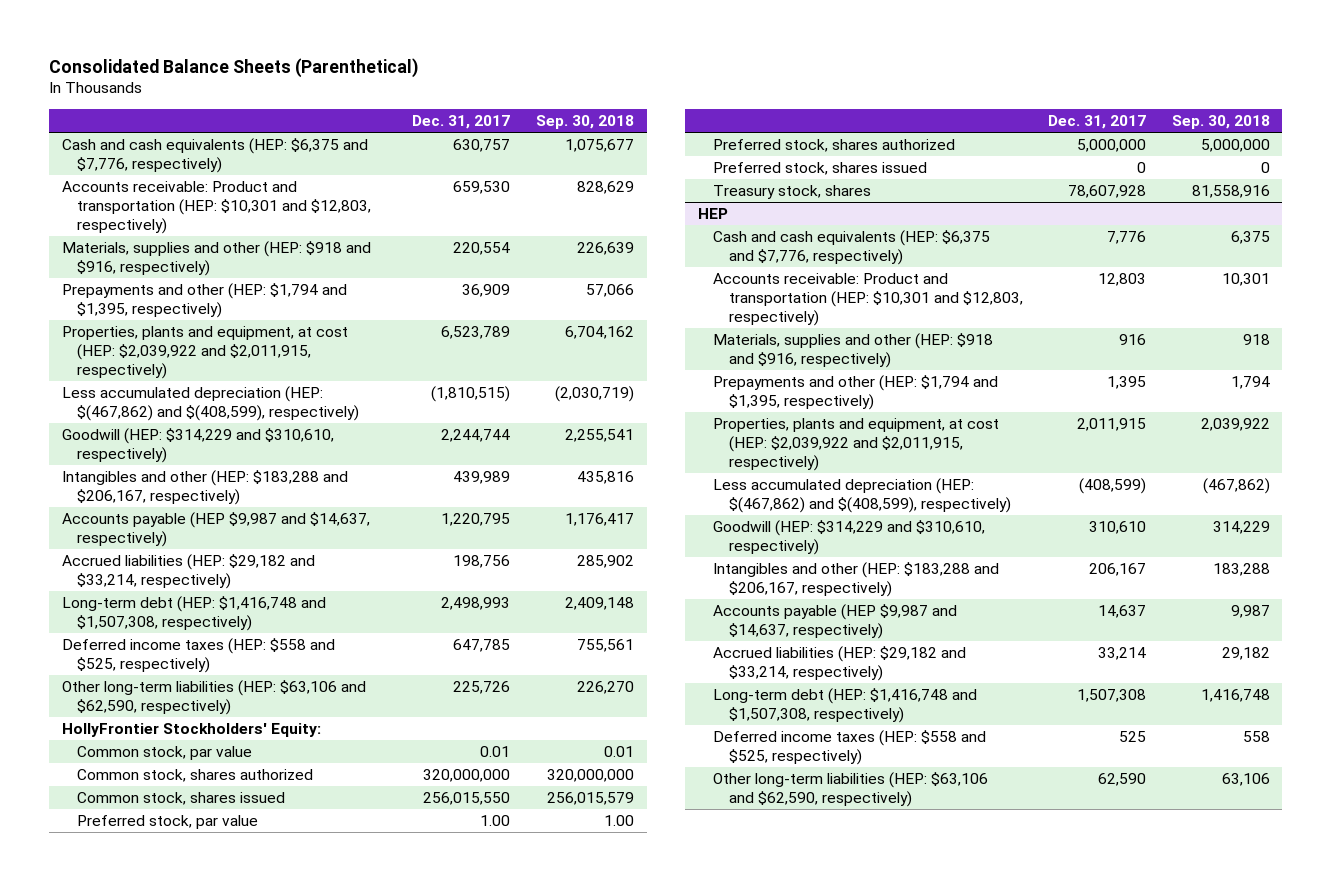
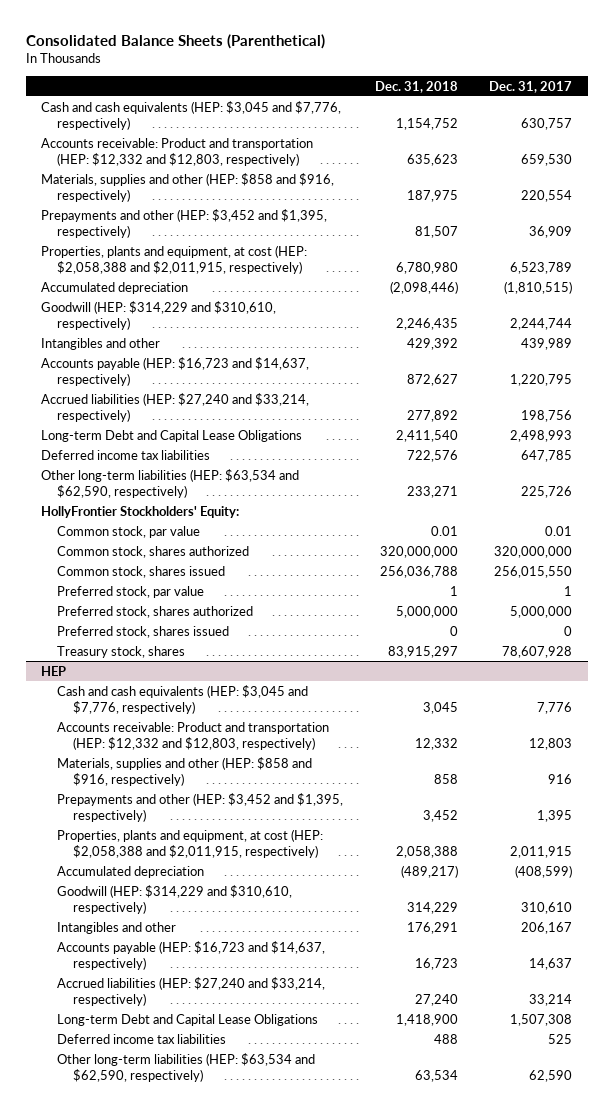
- | Dec. 31, 2017 | Sep. 30, 2018
+ | Dec. 31, 2018 | Dec. 31, 2017
- Cash and cash equivalents (HEP: $6,375 and $7,776, respectively) | 630,757 | 1,075,677
- Accounts receivable: Product and transportation (HEP: $10,301 and $12,803, respectively) | 659,530 | 828,629
- Materials, supplies and other (HEP: $918 and $916, respectively) | 220,554 | 226,639
- Prepayments and other (HEP: $1,794 and $1,395, respectively) | 36,909 | 57,066
- Properties, plants and equipment, at cost (HEP: $2,039,922 and $2,011,915, respectively) | 6,523,789 | 6,704,162
- Less accumulated depreciation (HEP: $(467,862) and $(408,599), respectively) | (1,810,515) | (2,030,719)
+ Cash and cash equivalents (HEP: $3,045 and $7,776, respectively) | 1,154,752 | 630,757
+ Accounts receivable: Product and transportation (HEP: $12,332 and $12,803, respectively) | 635,623 | 659,530
+ Materials, supplies and other (HEP: $858 and $916, respectively) | 187,975 | 220,554
+ Prepayments and other (HEP: $3,452 and $1,395, respectively) | 81,507 | 36,909
+ Properties, plants and equipment, at cost (HEP: $2,058,388 and $2,011,915, respectively) | 6,780,980 | 6,523,789
+ Accumulated depreciation | (2,098,446) | (1,810,515)
- Intangibles and other (HEP: $183,288 and $206,167, respectively) | 439,989 | 435,816
- Accounts payable (HEP $9,987 and $14,637, respectively) | 1,220,795 | 1,176,417
- Accrued liabilities (HEP: $29,182 and $33,214, respectively) | 198,756 | 285,902
- Long-term debt (HEP: $1,416,748 and $1,507,308, respectively) | 2,498,993 | 2,409,148
- Deferred income taxes (HEP: $558 and $525, respectively) | 647,785 | 755,561
- Other long-term liabilities (HEP: $63,106 and $62,590, respectively) | 225,726 | 226,270
+ Intangibles and other | 429,392 | 439,989
+ Accounts payable (HEP: $16,723 and $14,637, respectively) | 872,627 | 1,220,795
+ Accrued liabilities (HEP: $27,240 and $33,214, respectively) | 277,892 | 198,756
+ Long-term Debt and Capital Lease Obligations | 2,411,540 | 2,498,993
+ Deferred income tax liabilities | 722,576 | 647,785
+ Other long-term liabilities (HEP: $63,534 and $62,590, respectively) | 233,271 | 225,726
- Preferred stock, par value | 1.00 | 1.00
+ Preferred stock, par value | 1 | 1
@ HEP
- Cash and cash equivalents (HEP: $6,375 and $7,776, respectively) | 7,776 | 6,375
- Accounts receivable: Product and transportation (HEP: $10,301 and $12,803, respectively) | 12,803 | 10,301
- Materials, supplies and other (HEP: $918 and $916, respectively) | 916 | 918
- Prepayments and other (HEP: $1,794 and $1,395, respectively) | 1,395 | 1,794
- Properties, plants and equipment, at cost (HEP: $2,039,922 and $2,011,915, respectively) | 2,011,915 | 2,039,922
- Less accumulated depreciation (HEP: $(467,862) and $(408,599), respectively) | (408,599) | (467,862)
+ Cash and cash equivalents (HEP: $3,045 and $7,776, respectively) | 3,045 | 7,776
+ Accounts receivable: Product and transportation (HEP: $12,332 and $12,803, respectively) | 12,332 | 12,803
+ Materials, supplies and other (HEP: $858 and $916, respectively) | 858 | 916
+ Prepayments and other (HEP: $3,452 and $1,395, respectively) | 3,452 | 1,395
+ Properties, plants and equipment, at cost (HEP: $2,058,388 and $2,011,915, respectively) | 2,058,388 | 2,011,915
+ Accumulated depreciation | (489,217) | (408,599)
- Intangibles and other (HEP: $183,288 and $206,167, respectively) | 206,167 | 183,288
- Accounts payable (HEP $9,987 and $14,637, respectively) | 14,637 | 9,987
- Accrued liabilities (HEP: $29,182 and $33,214, respectively) | 33,214 | 29,182
- Long-term debt (HEP: $1,416,748 and $1,507,308, respectively) | 1,507,308 | 1,416,748
- Deferred income taxes (HEP: $558 and $525, respectively) | 525 | 558
- Other long-term liabilities (HEP: $63,106 and $62,590, respectively) | 62,590 | 63,106
+ Intangibles and other | 176,291 | 206,167
+ Accounts payable (HEP: $16,723 and $14,637, respectively) | 16,723 | 14,637
+ Accrued liabilities (HEP: $27,240 and $33,214, respectively) | 27,240 | 33,214
+ Long-term Debt and Capital Lease Obligations | 1,418,900 | 1,507,308
+ Deferred income tax liabilities | 488 | 525
+ Other long-term liabilities (HEP: $63,534 and $62,590, respectively) | 63,534 | 62,590

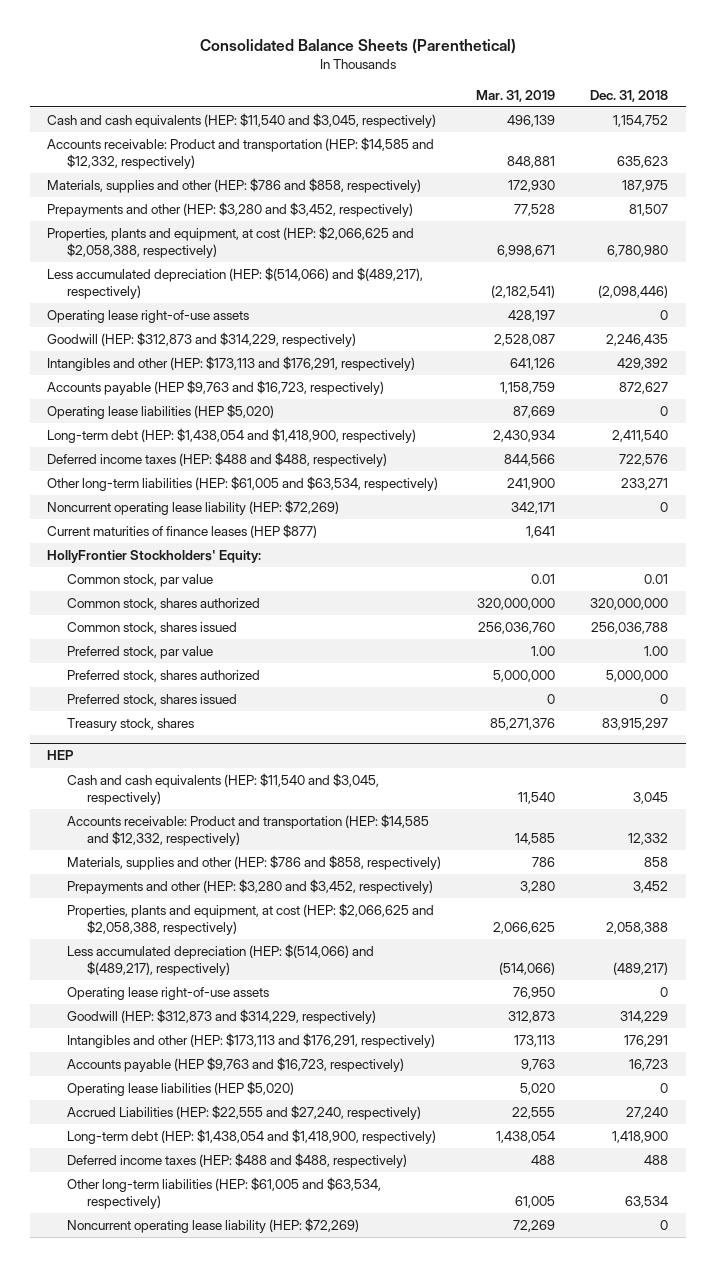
- | Dec. 31, 2018 | Dec. 31, 2017
+ | Mar. 31, 2019 | Dec. 31, 2018
- Cash and cash equivalents (HEP: $3,045 and $7,776, respectively) | 1,154,752 | 630,757
- Accounts receivable: Product and transportation (HEP: $12,332 and $12,803, respectively) | 635,623 | 659,530
- Materials, supplies and other (HEP: $858 and $916, respectively) | 187,975 | 220,554
- Prepayments and other (HEP: $3,452 and $1,395, respectively) | 81,507 | 36,909
- Properties, plants and equipment, at cost (HEP: $2,058,388 and $2,011,915, respectively) | 6,780,980 | 6,523,789
- Accumulated depreciation | (2,098,446) | (1,810,515)
- Goodwill (HEP: $314,229 and $310,610, respectively) | 2,246,435 | 2,244,744
- Intangibles and other | 429,392 | 439,989
- Accounts payable (HEP: $16,723 and $14,637, respectively) | 872,627 | 1,220,795
- Accrued liabilities (HEP: $27,240 and $33,214, respectively) | 277,892 | 198,756
- Long-term Debt and Capital Lease Obligations | 2,411,540 | 2,498,993
- Deferred income tax liabilities | 722,576 | 647,785
- Other long-term liabilities (HEP: $63,534 and $62,590, respectively) | 233,271 | 225,726
+ Cash and cash equivalents (HEP: $11,540 and $3,045, respectively) | 496,139 | 1,154,752
+ Accounts receivable: Product and transportation (HEP: $14,585 and $12,332, respectively) | 848,881 | 635,623
+ Materials, supplies and other (HEP: $786 and $858, respectively) | 172,930 | 187,975
+ Prepayments and other (HEP: $3,280 and $3,452, respectively) | 77,528 | 81,507
+ Properties, plants and equipment, at cost (HEP: $2,066,625 and $2,058,388, respectively) | 6,998,671 | 6,780,980
+ Less accumulated depreciation (HEP: $(514,066) and $(489,217), respectively) | (2,182,541) | (2,098,446)
+ Operating lease right-of-use assets | 428,197 | 0
+ Goodwill (HEP: $312,873 and $314,229, respectively) | 2,528,087 | 2,246,435
+ Intangibles and other (HEP: $173,113 and $176,291, respectively) | 641,126 | 429,392
+ Accounts payable (HEP $9,763 and $16,723, respectively) | 1,158,759 | 872,627
+ Operating lease liabilities (HEP $5,020) | 87,669 | 0
+ Long-term debt (HEP: $1,438,054 and $1,418,900, respectively) | 2,430,934 | 2,411,540
+ Deferred income taxes (HEP: $488 and $488, respectively) | 844,566 | 722,576
+ Other long-term liabilities (HEP: $61,005 and $63,534, respectively) | 241,900 | 233,271
+ Noncurrent operating lease liability (HEP: $72,269) | 342,171 | 0
+ Current maturities of finance leases (HEP $877) | 1,641 |
- Preferred stock, par value | 1 | 1
+ Preferred stock, par value | 1.00 | 1.00
@ HEP
- Cash and cash equivalents (HEP: $3,045 and $7,776, respectively) | 3,045 | 7,776
- Accounts receivable: Product and transportation (HEP: $12,332 and $12,803, respectively) | 12,332 | 12,803
- Materials, supplies and other (HEP: $858 and $916, respectively) | 858 | 916
- Prepayments and other (HEP: $3,452 and $1,395, respectively) | 3,452 | 1,395
- Properties, plants and equipment, at cost (HEP: $2,058,388 and $2,011,915, respectively) | 2,058,388 | 2,011,915
- Accumulated depreciation | (489,217) | (408,599)
- Goodwill (HEP: $314,229 and $310,610, respectively) | 314,229 | 310,610
- Intangibles and other | 176,291 | 206,167
- Accounts payable (HEP: $16,723 and $14,637, respectively) | 16,723 | 14,637
- Accrued liabilities (HEP: $27,240 and $33,214, respectively) | 27,240 | 33,214
- Long-term Debt and Capital Lease Obligations | 1,418,900 | 1,507,308
- Deferred income tax liabilities | 488 | 525
- Other long-term liabilities (HEP: $63,534 and $62,590, respectively) | 63,534 | 62,590
+ Cash and cash equivalents (HEP: $11,540 and $3,045, respectively) | 11,540 | 3,045
+ Accounts receivable: Product and transportation (HEP: $14,585 and $12,332, respectively) | 14,585 | 12,332
+ Materials, supplies and other (HEP: $786 and $858, respectively) | 786 | 858
+ Prepayments and other (HEP: $3,280 and $3,452, respectively) | 3,280 | 3,452
+ Properties, plants and equipment, at cost (HEP: $2,066,625 and $2,058,388, respectively) | 2,066,625 | 2,058,388
+ Less accumulated depreciation (HEP: $(514,066) and $(489,217), respectively) | (514,066) | (489,217)
+ Operating lease right-of-use assets | 76,950 | 0
+ Goodwill (HEP: $312,873 and $314,229, respectively) | 312,873 | 314,229
+ Intangibles and other (HEP: $173,113 and $176,291, respectively) | 173,113 | 176,291
+ Accounts payable (HEP $9,763 and $16,723, respectively) | 9,763 | 16,723
+ Operating lease liabilities (HEP $5,020) | 5,020 | 0
+ Accrued Liabilities (HEP: $22,555 and $27,240, respectively) | 22,555 | 27,240
+ Long-term debt (HEP: $1,438,054 and $1,418,900, respectively) | 1,438,054 | 1,418,900
+ Deferred income taxes (HEP: $488 and $488, respectively) | 488 | 488
+ Other long-term liabilities (HEP: $61,005 and $63,534, respectively) | 61,005 | 63,534
+ Noncurrent operating lease liability (HEP: $72,269) | 72,269 | 0

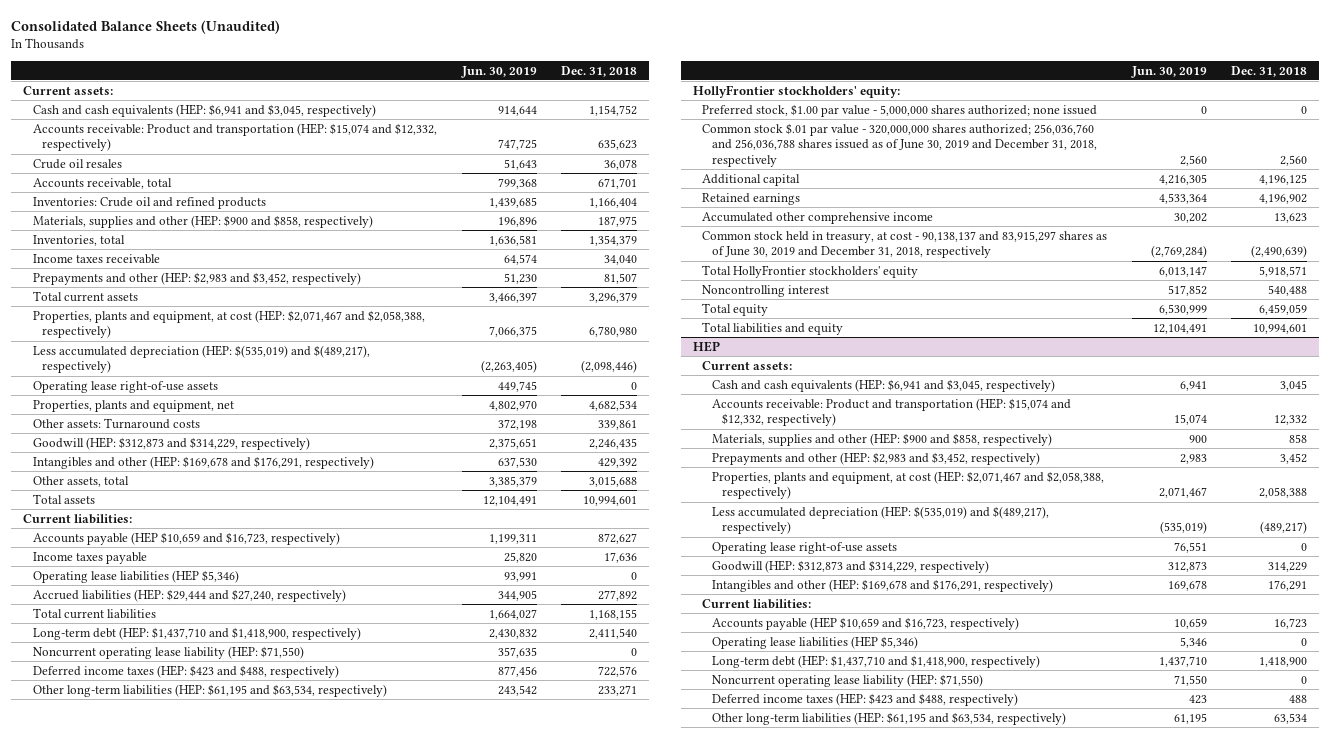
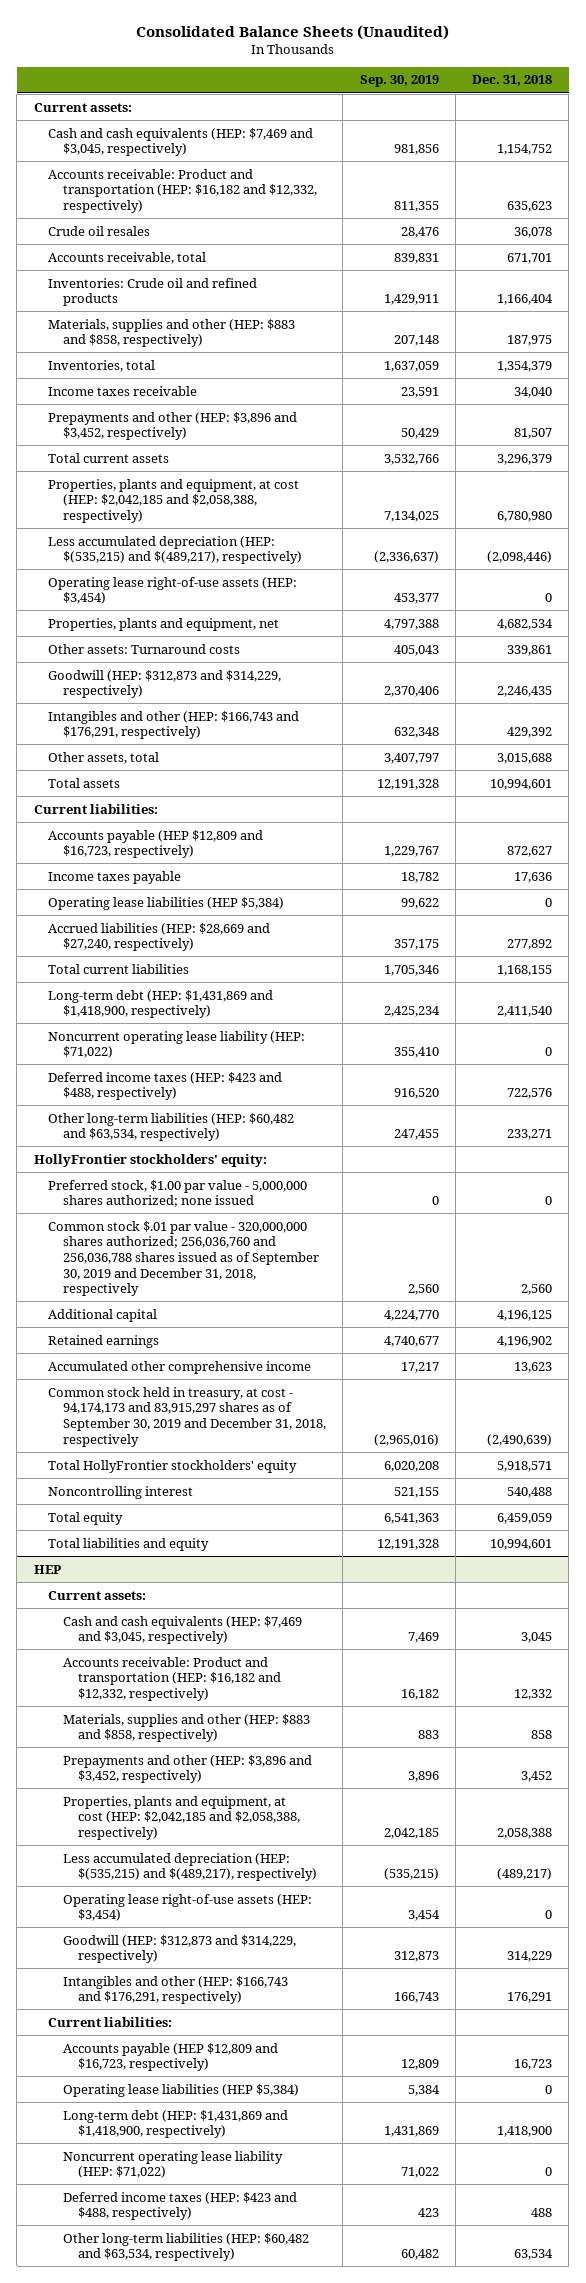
- | Jun. 30, 2019 | Dec. 31, 2018
+ | Sep. 30, 2019 | Dec. 31, 2018
- Cash and cash equivalents (HEP: $6,941 and $3,045, respectively) | 914,644 | 1,154,752
- Accounts receivable: Product and transportation (HEP: $15,074 and $12,332, respectively) | 747,725 | 635,623
+ Cash and cash equivalents (HEP: $7,469 and $3,045, respectively) | 981,856 | 1,154,752
+ Accounts receivable: Product and transportation (HEP: $16,182 and $12,332, respectively) | 811,355 | 635,623
- Materials, supplies and other (HEP: $900 and $858, respectively) | 196,896 | 187,975
+ Materials, supplies and other (HEP: $883 and $858, respectively) | 207,148 | 187,975
- Prepayments and other (HEP: $2,983 and $3,452, respectively) | 51,230 | 81,507
+ Prepayments and other (HEP: $3,896 and $3,452, respectively) | 50,429 | 81,507
- Properties, plants and equipment, at cost (HEP: $2,071,467 and $2,058,388, respectively) | 7,066,375 | 6,780,980
- Less accumulated depreciation (HEP: $(535,019) and $(489,217), respectively) | (2,263,405) | (2,098,446)
- Operating lease right-of-use assets | 449,745 | 0
+ Properties, plants and equipment, at cost (HEP: $2,042,185 and $2,058,388, respectively) | 7,134,025 | 6,780,980
+ Less accumulated depreciation (HEP: $(535,215) and $(489,217), respectively) | (2,336,637) | (2,098,446)
+ Operating lease right-of-use assets (HEP: $3,454) | 453,377 | 0
- Intangibles and other (HEP: $169,678 and $176,291, respectively) | 637,530 | 429,392
+ Intangibles and other (HEP: $166,743 and $176,291, respectively) | 632,348 | 429,392
- Accounts payable (HEP $10,659 and $16,723, respectively) | 1,199,311 | 872,627
+ Accounts payable (HEP $12,809 and $16,723, respectively) | 1,229,767 | 872,627
- Operating lease liabilities (HEP $5,346) | 93,991 | 0
- Accrued liabilities (HEP: $29,444 and $27,240, respectively) | 344,905 | 277,892
+ Operating lease liabilities (HEP $5,384) | 99,622 | 0
+ Accrued liabilities (HEP: $28,669 and $27,240, respectively) | 357,175 | 277,892
- Long-term debt (HEP: $1,437,710 and $1,418,900, respectively) | 2,430,832 | 2,411,540
- Noncurrent operating lease liability (HEP: $71,550) | 357,635 | 0
+ Long-term debt (HEP: $1,431,869 and $1,418,900, respectively) | 2,425,234 | 2,411,540
+ Noncurrent operating lease liability (HEP: $71,022) | 355,410 | 0
- Other long-term liabilities (HEP: $61,195 and $63,534, respectively) | 243,542 | 233,271
+ Other long-term liabilities (HEP: $60,482 and $63,534, respectively) | 247,455 | 233,271
- Common stock $.01 par value - 320,000,000 shares authorized; 256,036,760 and 256,036,788 shares issued as of June 30, 2019 and December 31, 2018, respectively | 2,560 | 2,560
+ Common stock $.01 par value - 320,000,000 shares authorized; 256,036,760 and 256,036,788 shares issued as of September 30, 2019 and December 31, 2018, respectively | 2,560 | 2,560
- Common stock held in treasury, at cost - 90,138,137 and 83,915,297 shares as of June 30, 2019 and December 31, 2018, respectively | (2,769,284) | (2,490,639)
+ Common stock held in treasury, at cost - 94,174,173 and 83,915,297 shares as of September 30, 2019 and December 31, 2018, respectively | (2,965,016) | (2,490,639)
@ HEP
- Cash and cash equivalents (HEP: $6,941 and $3,045, respectively) | 6,941 | 3,045
- Accounts receivable: Product and transportation (HEP: $15,074 and $12,332, respectively) | 15,074 | 12,332
- Materials, supplies and other (HEP: $900 and $858, respectively) | 900 | 858
- Prepayments and other (HEP: $2,983 and $3,452, respectively) | 2,983 | 3,452
- Properties, plants and equipment, at cost (HEP: $2,071,467 and $2,058,388, respectively) | 2,071,467 | 2,058,388
- Less accumulated depreciation (HEP: $(535,019) and $(489,217), respectively) | (535,019) | (489,217)
- Operating lease right-of-use assets | 76,551 | 0
+ Cash and cash equivalents (HEP: $7,469 and $3,045, respectively) | 7,469 | 3,045
+ Accounts receivable: Product and transportation (HEP: $16,182 and $12,332, respectively) | 16,182 | 12,332
+ Materials, supplies and other (HEP: $883 and $858, respectively) | 883 | 858
+ Prepayments and other (HEP: $3,896 and $3,452, respectively) | 3,896 | 3,452
+ Properties, plants and equipment, at cost (HEP: $2,042,185 and $2,058,388, respectively) | 2,042,185 | 2,058,388
+ Less accumulated depreciation (HEP: $(535,215) and $(489,217), respectively) | (535,215) | (489,217)
+ Operating lease right-of-use assets (HEP: $3,454) | 3,454 | 0
- Intangibles and other (HEP: $169,678 and $176,291, respectively) | 169,678 | 176,291
+ Intangibles and other (HEP: $166,743 and $176,291, respectively) | 166,743 | 176,291
- Accounts payable (HEP $10,659 and $16,723, respectively) | 10,659 | 16,723
- Operating lease liabilities (HEP $5,346) | 5,346 | 0
- Long-term debt (HEP: $1,437,710 and $1,418,900, respectively) | 1,437,710 | 1,418,900
- Noncurrent operating lease liability (HEP: $71,550) | 71,550 | 0
+ Accounts payable (HEP $12,809 and $16,723, respectively) | 12,809 | 16,723
+ Operating lease liabilities (HEP $5,384) | 5,384 | 0
+ Long-term debt (HEP: $1,431,869 and $1,418,900, respectively) | 1,431,869 | 1,418,900
+ Noncurrent operating lease liability (HEP: $71,022) | 71,022 | 0
- Other long-term liabilities (HEP: $61,195 and $63,534, respectively) | 61,195 | 63,534
+ Other long-term liabilities (HEP: $60,482 and $63,534, respectively) | 60,482 | 63,534

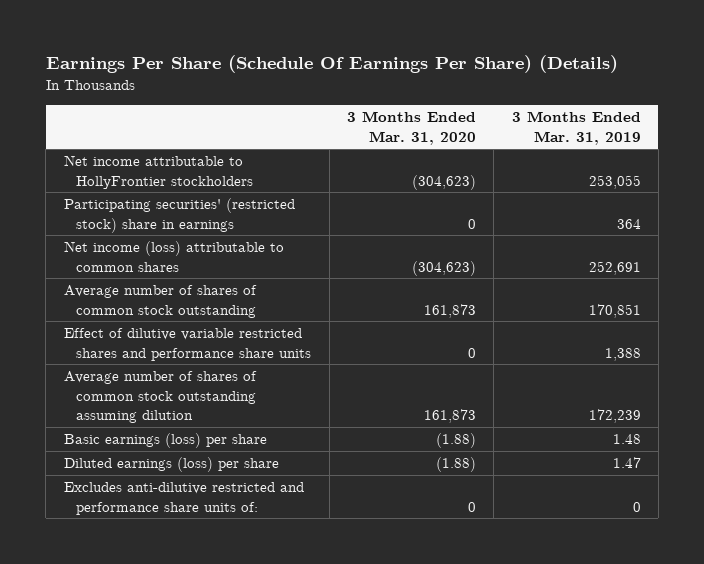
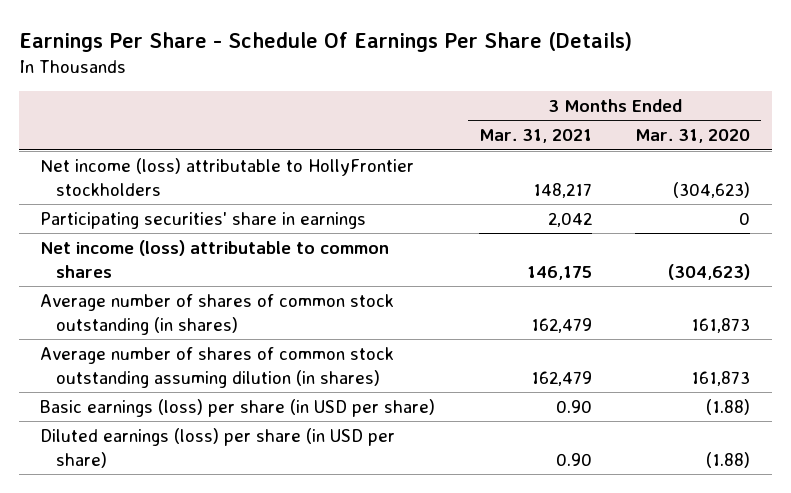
- Earnings Per Share (Schedule Of Earnings Per Share) (Details)
+ Earnings Per Share - Schedule Of Earnings Per Share (Details)
- | 3 Months Ended Mar. 31, 2020 | 3 Months Ended Mar. 31, 2019
+ | 3 Months Ended Mar. 31, 2021 | 3 Months Ended Mar. 31, 2020
- Net income attributable to HollyFrontier stockholders | (304,623) | 253,055
- Participating securities' (restricted stock) share in earnings | 0 | 364
+ Net income (loss) attributable to HollyFrontier stockholders | 148,217 | (304,623)
+ Participating securities' share in earnings | 2,042 | 0
- Average number of shares of common stock outstanding | 161,873 | 170,851
- Effect of dilutive variable restricted shares and performance share units | 0 | 1,388
- Average number of shares of common stock outstanding assuming dilution | 161,873 | 172,239
- Basic earnings (loss) per share | (1.88) | 1.48
- Diluted earnings (loss) per share | (1.88) | 1.47
- Excludes anti-dilutive restricted and performance share units of: | 0 | 0
+ Average number of shares of common stock outstanding (in shares) | 162,479 | 161,873
+ Average number of shares of common stock outstanding assuming dilution (in shares) | 162,479 | 161,873
+ Basic earnings (loss) per share (in USD per share) | 0.90 | (1.88)
+ Diluted earnings (loss) per share (in USD per share) | 0.90 | (1.88)

